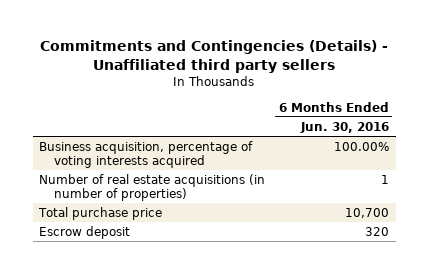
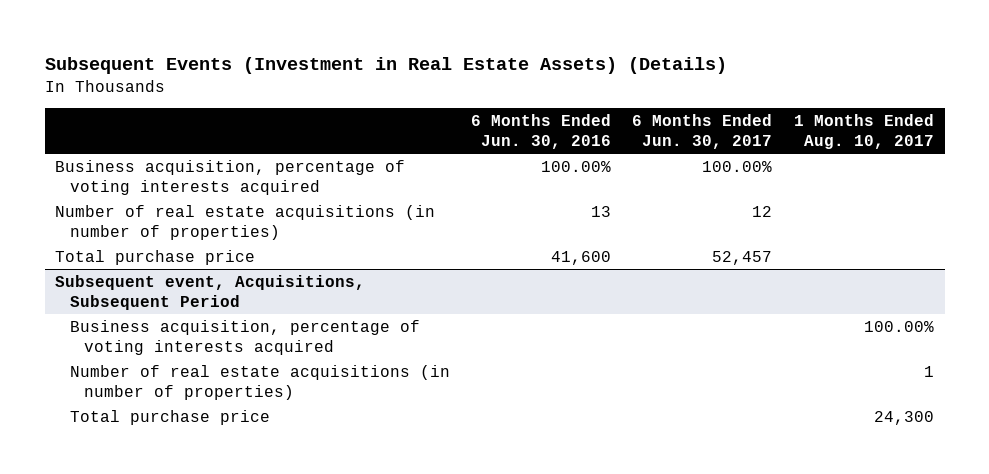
- Commitments and Contingencies (Details) - Unaffiliated third party sellers
+ Subsequent Events (Investment in Real Estate Assets) (Details)
- | 6 Months Ended Jun. 30, 2016
+ | 6 Months Ended Jun. 30, 2016 | 6 Months Ended Jun. 30, 2017 | 1 Months Ended Aug. 10, 2017
- Number of real estate acquisitions (in number of properties) | 1
- Total purchase price | 10,700
- Escrow deposit | 320
+ Number of real estate acquisitions (in number of properties) | 13 | 12 |
+ Total purchase price | 41,600 | 52,457 |
+ Subsequent event, Acquisitions, Subsequent Period
+ Business acquisition, percentage of voting interests acquired | | | 100.00%
+ Number of real estate acquisitions (in number of properties) | | | 1
+ Total purchase price | | | 24,300

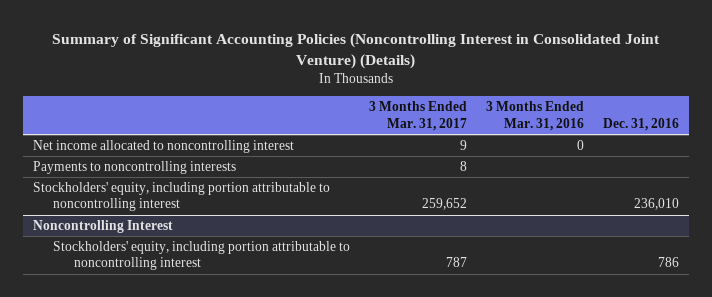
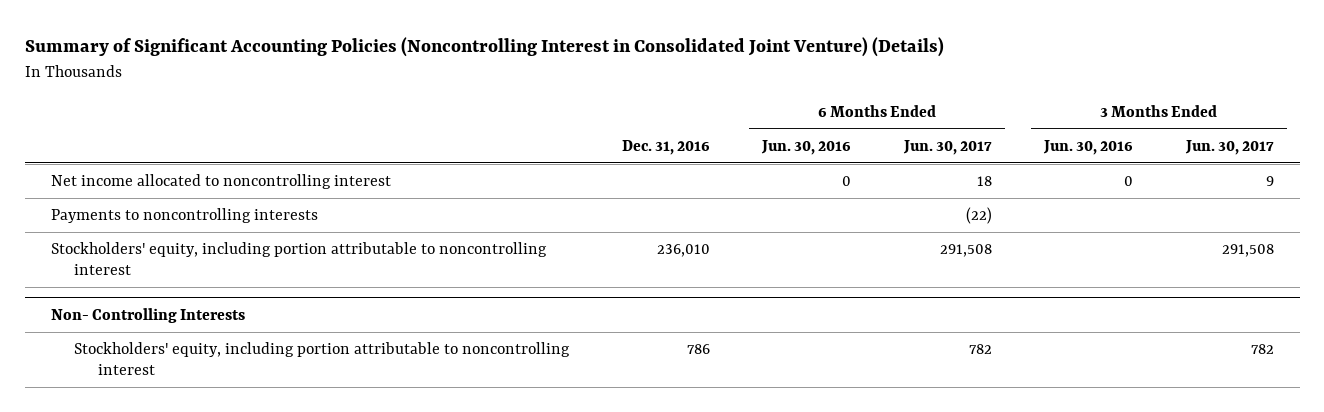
- | 3 Months Ended Mar. 31, 2017 | 3 Months Ended Mar. 31, 2016 | Dec. 31, 2016
+ | Dec. 31, 2016 | 6 Months Ended Jun. 30, 2016 | 6 Months Ended Jun. 30, 2017 | 3 Months Ended Jun. 30, 2016 | 3 Months Ended Jun. 30, 2017
- Noncontrolling Interest
+ Non- Controlling Interests

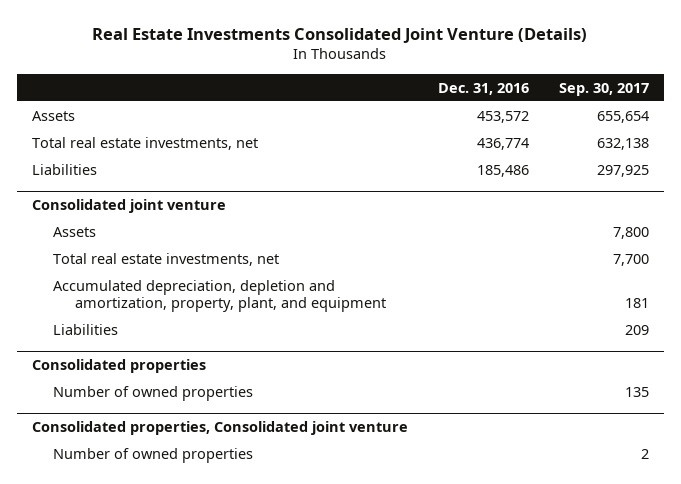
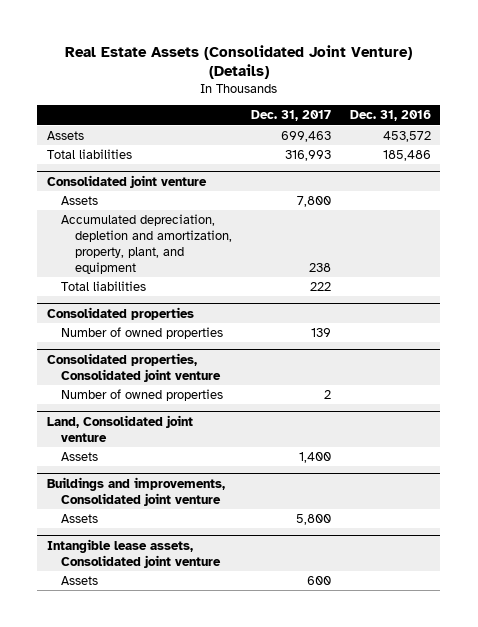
- Real Estate Investments Consolidated Joint Venture (Details)
+ Real Estate Assets (Consolidated Joint Venture) (Details)
- | Dec. 31, 2016 | Sep. 30, 2017
+ | Dec. 31, 2017 | Dec. 31, 2016
- Total real estate investments, net | 436,774 | 632,138
- Liabilities | 185,486 | 297,925
+ Total liabilities | 316,993 | 185,486
@ Consolidated joint venture
- Total real estate investments, net | | 7,700
- Liabilities | | 209
+ Total liabilities | 222 |
+ Land, Consolidated joint venture
+ Assets | 1,400 |
+ Buildings and improvements, Consolidated joint venture
+ Assets | 5,800 |
+ Intangible lease assets, Consolidated joint venture
+ Assets | 600 |

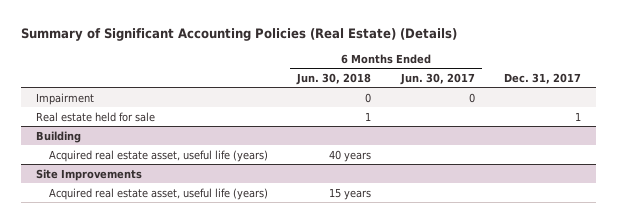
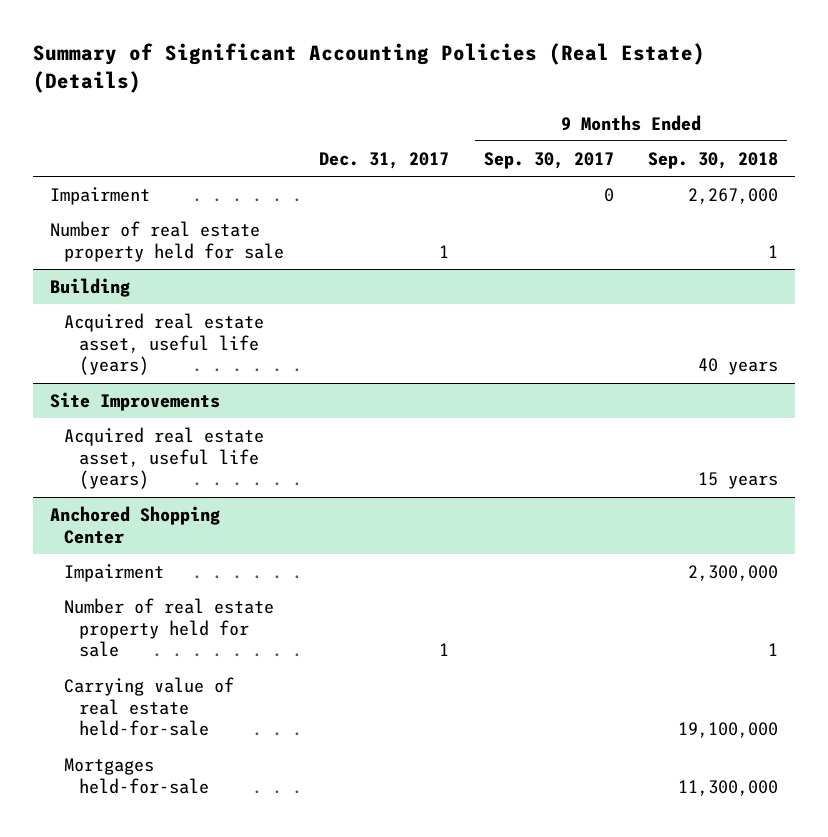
- | 6 Months Ended Jun. 30, 2018 | 6 Months Ended Jun. 30, 2017 | Dec. 31, 2017
+ | Dec. 31, 2017 | 9 Months Ended Sep. 30, 2017 | 9 Months Ended Sep. 30, 2018
- Real estate held for sale | 1 | | 1
+ Number of real estate property held for sale | 1 | | 1
+ Anchored Shopping Center
+ Impairment | | | 2,300,000
+ Number of real estate property held for sale | 1 | | 1
+ Carrying value of real estate held-for-sale | | | 19,100,000
+ Mortgages held-for-sale | | | 11,300,000

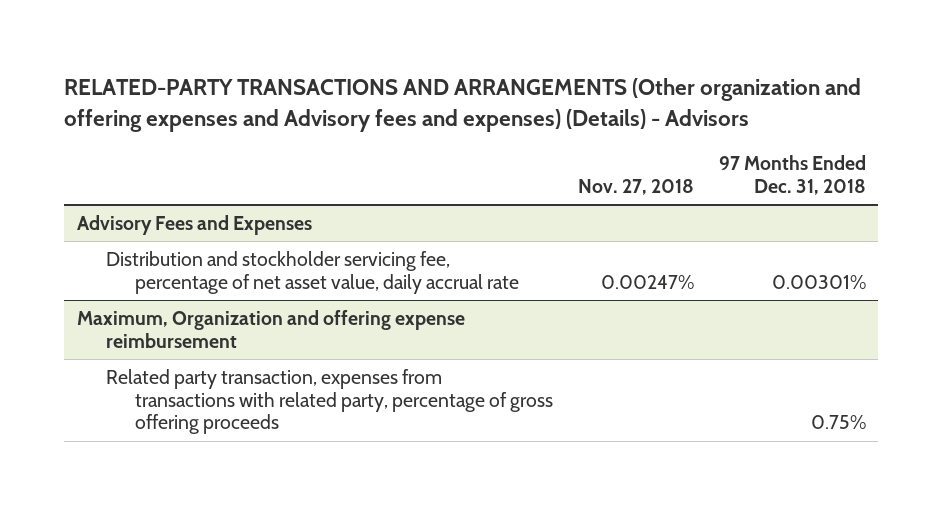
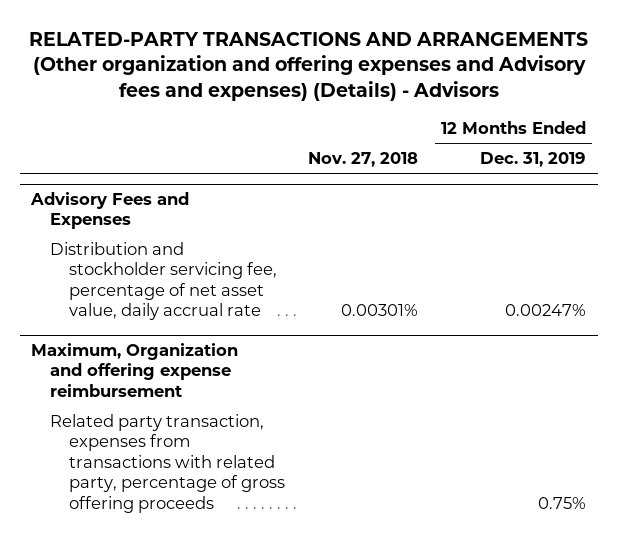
- | Nov. 27, 2018 | 97 Months Ended Dec. 31, 2018
+ | Nov. 27, 2018 | 12 Months Ended Dec. 31, 2019
@ Advisory Fees and Expenses
- Distribution and stockholder servicing fee, percentage of net asset value, daily accrual rate | 0.00247% | 0.00301%
+ Distribution and stockholder servicing fee, percentage of net asset value, daily accrual rate | 0.00301% | 0.00247%

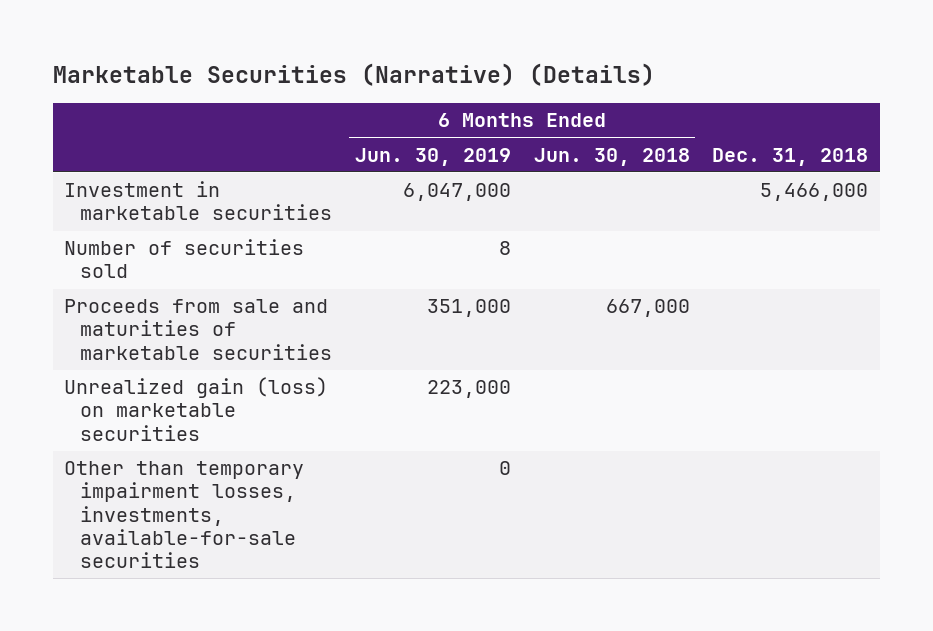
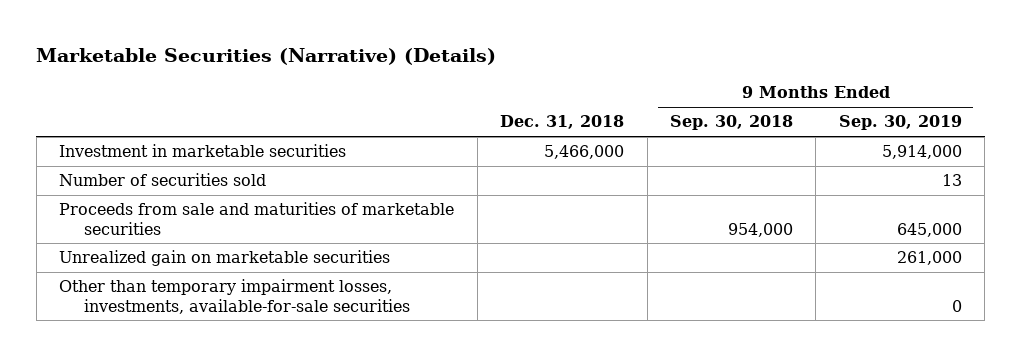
- | 6 Months Ended Jun. 30, 2019 | 6 Months Ended Jun. 30, 2018 | Dec. 31, 2018
+ | Dec. 31, 2018 | 9 Months Ended Sep. 30, 2018 | 9 Months Ended Sep. 30, 2019
- Unrealized gain (loss) on marketable securities | 223,000 | |
+ Unrealized gain on marketable securities | | | 261,000

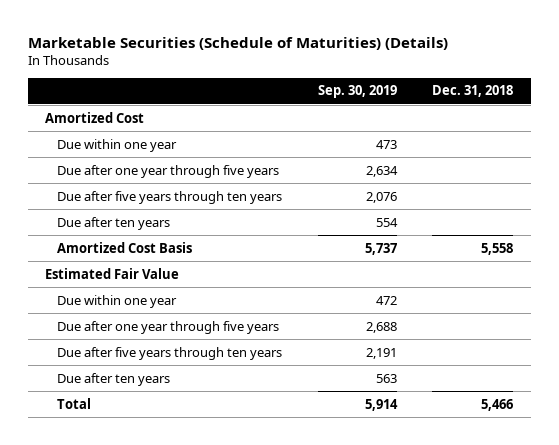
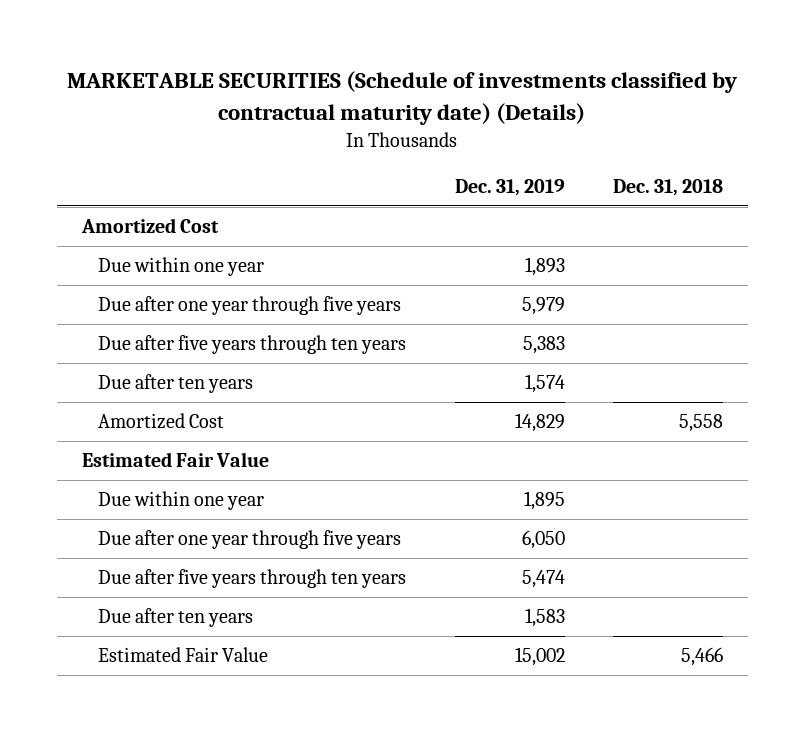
- Marketable Securities (Schedule of Maturities) (Details)
+ MARKETABLE SECURITIES (Schedule of investments classified by contractual maturity date) (Details)
- | Sep. 30, 2019 | Dec. 31, 2018
+ | Dec. 31, 2019 | Dec. 31, 2018
- Amortized Cost Basis | 5,737 | 5,558
+ Amortized Cost | 14,829 | 5,558
- Total | 5,914 | 5,466
+ Estimated Fair Value | 15,002 | 5,466

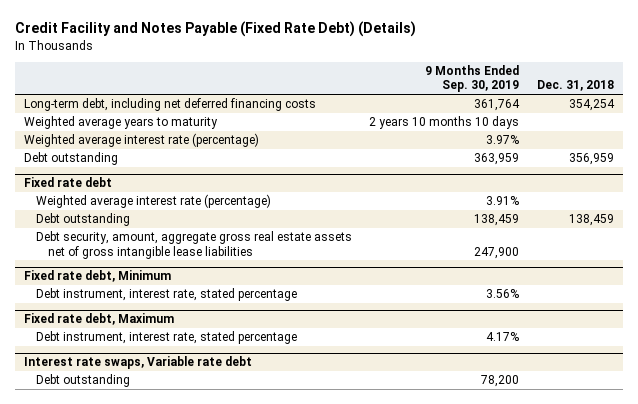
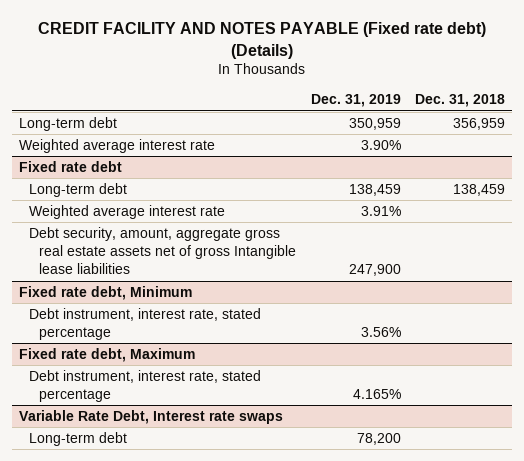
- Credit Facility and Notes Payable (Fixed Rate Debt) (Details)
+ CREDIT FACILITY AND NOTES PAYABLE (Fixed rate debt) (Details)
- | 9 Months Ended Sep. 30, 2019 | Dec. 31, 2018
+ | Dec. 31, 2019 | Dec. 31, 2018
- Long-term debt, including net deferred financing costs | 361,764 | 354,254
- Weighted average years to maturity | 2 years 10 months 10 days |
- Weighted average interest rate (percentage) | 3.97% |
- Debt outstanding | 363,959 | 356,959
+ Long-term debt | 350,959 | 356,959
+ Weighted average interest rate | 3.90% |
@ Fixed rate debt
- Weighted average interest rate (percentage) | 3.91% |
- Debt outstanding | 138,459 | 138,459
- Debt security, amount, aggregate gross real estate assets net of gross intangible lease liabilities | 247,900 |
+ Long-term debt | 138,459 | 138,459
+ Weighted average interest rate | 3.91% |
+ Debt security, amount, aggregate gross real estate assets net of gross Intangible lease liabilities | 247,900 |
- Interest rate swaps, Variable rate debt
- Debt outstanding | 78,200 |
+ Variable Rate Debt, Interest rate swaps
+ Long-term debt | 78,200 |

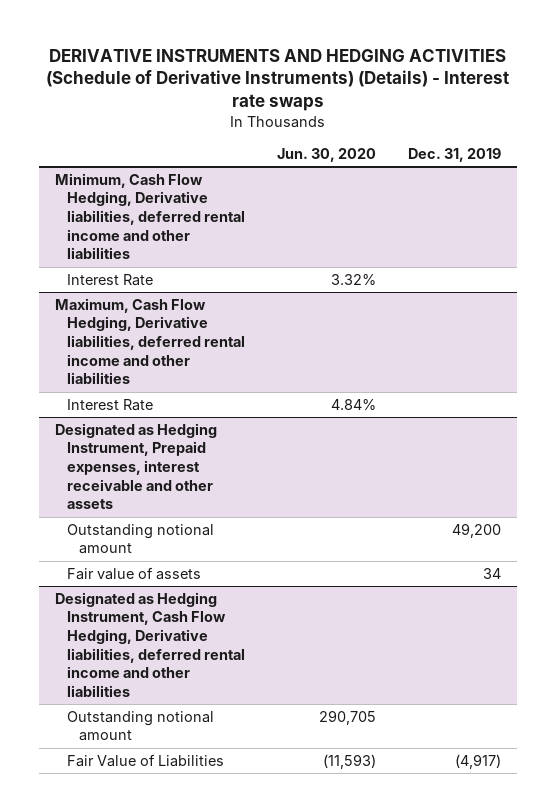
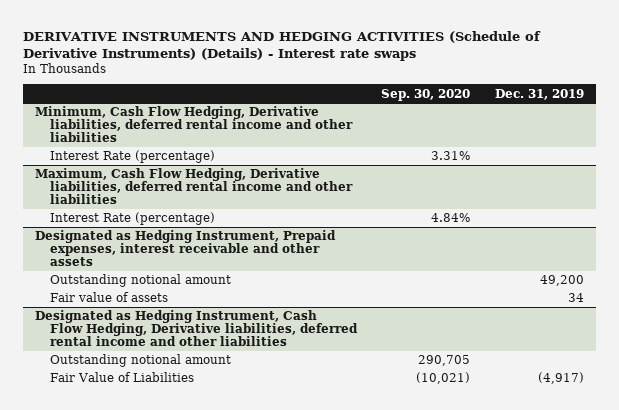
- | Jun. 30, 2020 | Dec. 31, 2019
+ | Sep. 30, 2020 | Dec. 31, 2019
@ Minimum, Cash Flow Hedging, Derivative liabilities, deferred rental income and other liabilities
- Interest Rate | 3.32% |
+ Interest Rate (percentage) | 3.31% |
@ Maximum, Cash Flow Hedging, Derivative liabilities, deferred rental income and other liabilities
- Interest Rate | 4.84% |
+ Interest Rate (percentage) | 4.84% |

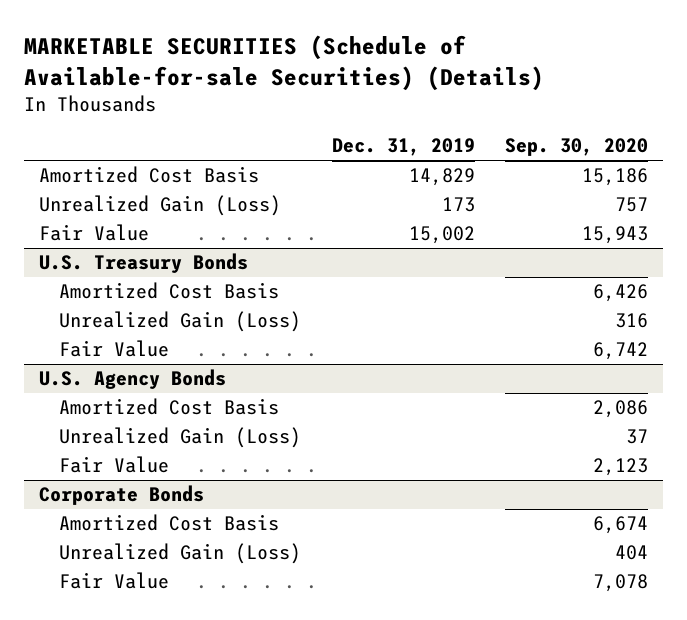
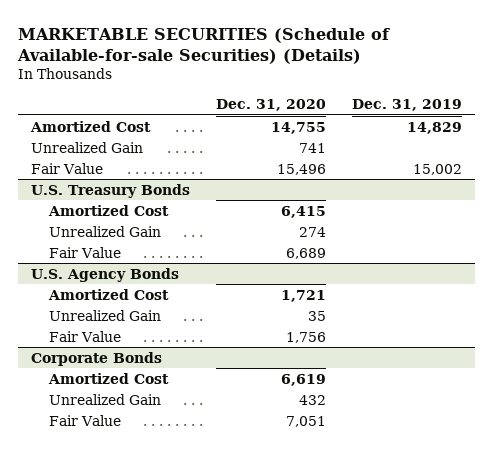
- | Dec. 31, 2019 | Sep. 30, 2020
+ | Dec. 31, 2020 | Dec. 31, 2019
- Amortized Cost Basis | 14,829 | 15,186
- Unrealized Gain (Loss) | 173 | 757
+ Amortized Cost | 14,755 | 14,829
+ Unrealized Gain | 741 |
@ U.S. Treasury Bonds
- Amortized Cost Basis | | 6,426
- Unrealized Gain (Loss) | | 316
+ Amortized Cost | 6,415 |
+ Unrealized Gain | 274 |
@ U.S. Agency Bonds
- Amortized Cost Basis | | 2,086
- Unrealized Gain (Loss) | | 37
+ Amortized Cost | 1,721 |
+ Unrealized Gain | 35 |
@ Corporate Bonds
- Amortized Cost Basis | | 6,674
- Unrealized Gain (Loss) | | 404
+ Amortized Cost | 6,619 |
+ Unrealized Gain | 432 |

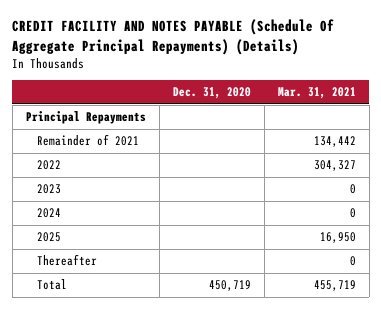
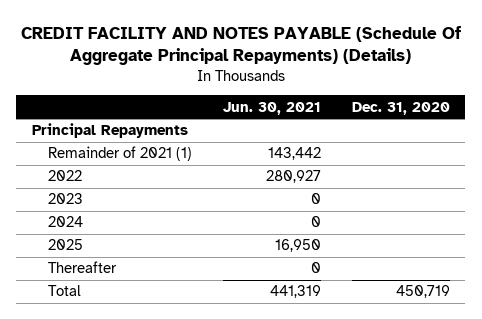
- | Dec. 31, 2020 | Mar. 31, 2021
+ | Jun. 30, 2021 | Dec. 31, 2020
- Remainder of 2021 | | 134,442
+ Remainder of 2021 (1) | 143,442 |

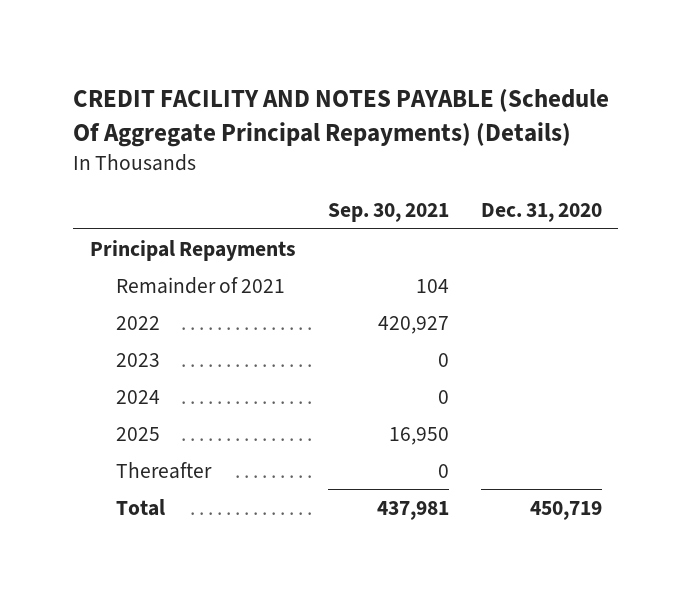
- | Jun. 30, 2021 | Dec. 31, 2020
+ | Sep. 30, 2021 | Dec. 31, 2020
- Remainder of 2021 (1) | 143,442 |
+ Remainder of 2021 | 104 |

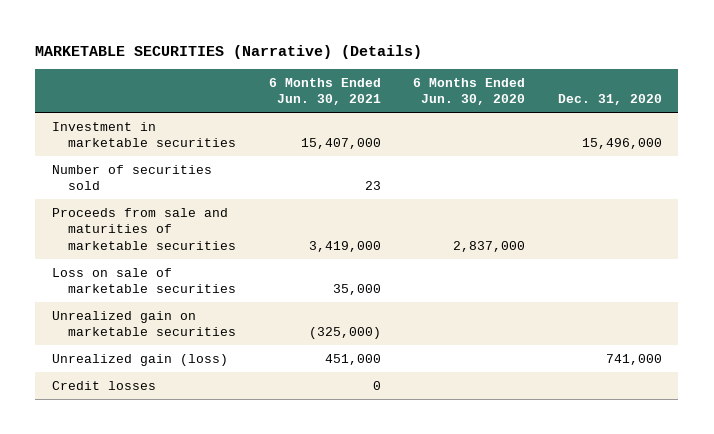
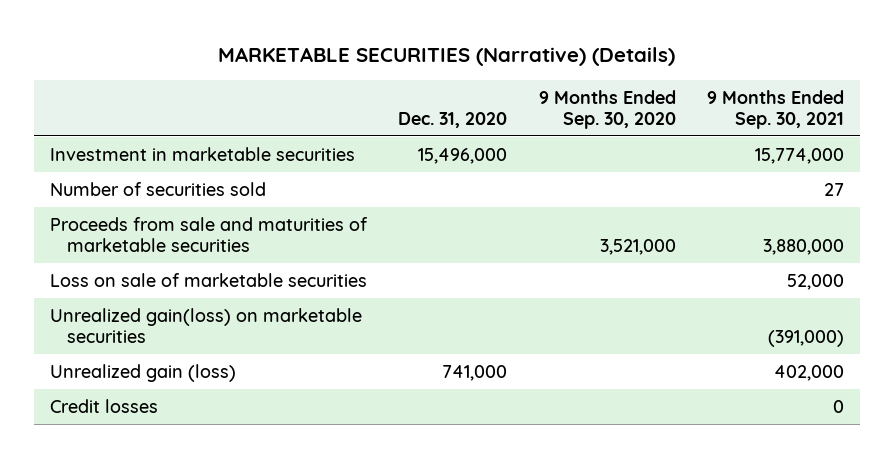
- | 6 Months Ended Jun. 30, 2021 | 6 Months Ended Jun. 30, 2020 | Dec. 31, 2020
+ | Dec. 31, 2020 | 9 Months Ended Sep. 30, 2020 | 9 Months Ended Sep. 30, 2021
- Unrealized gain on marketable securities | (325,000) | |
+ Unrealized gain(loss) on marketable securities | | | (391,000)

